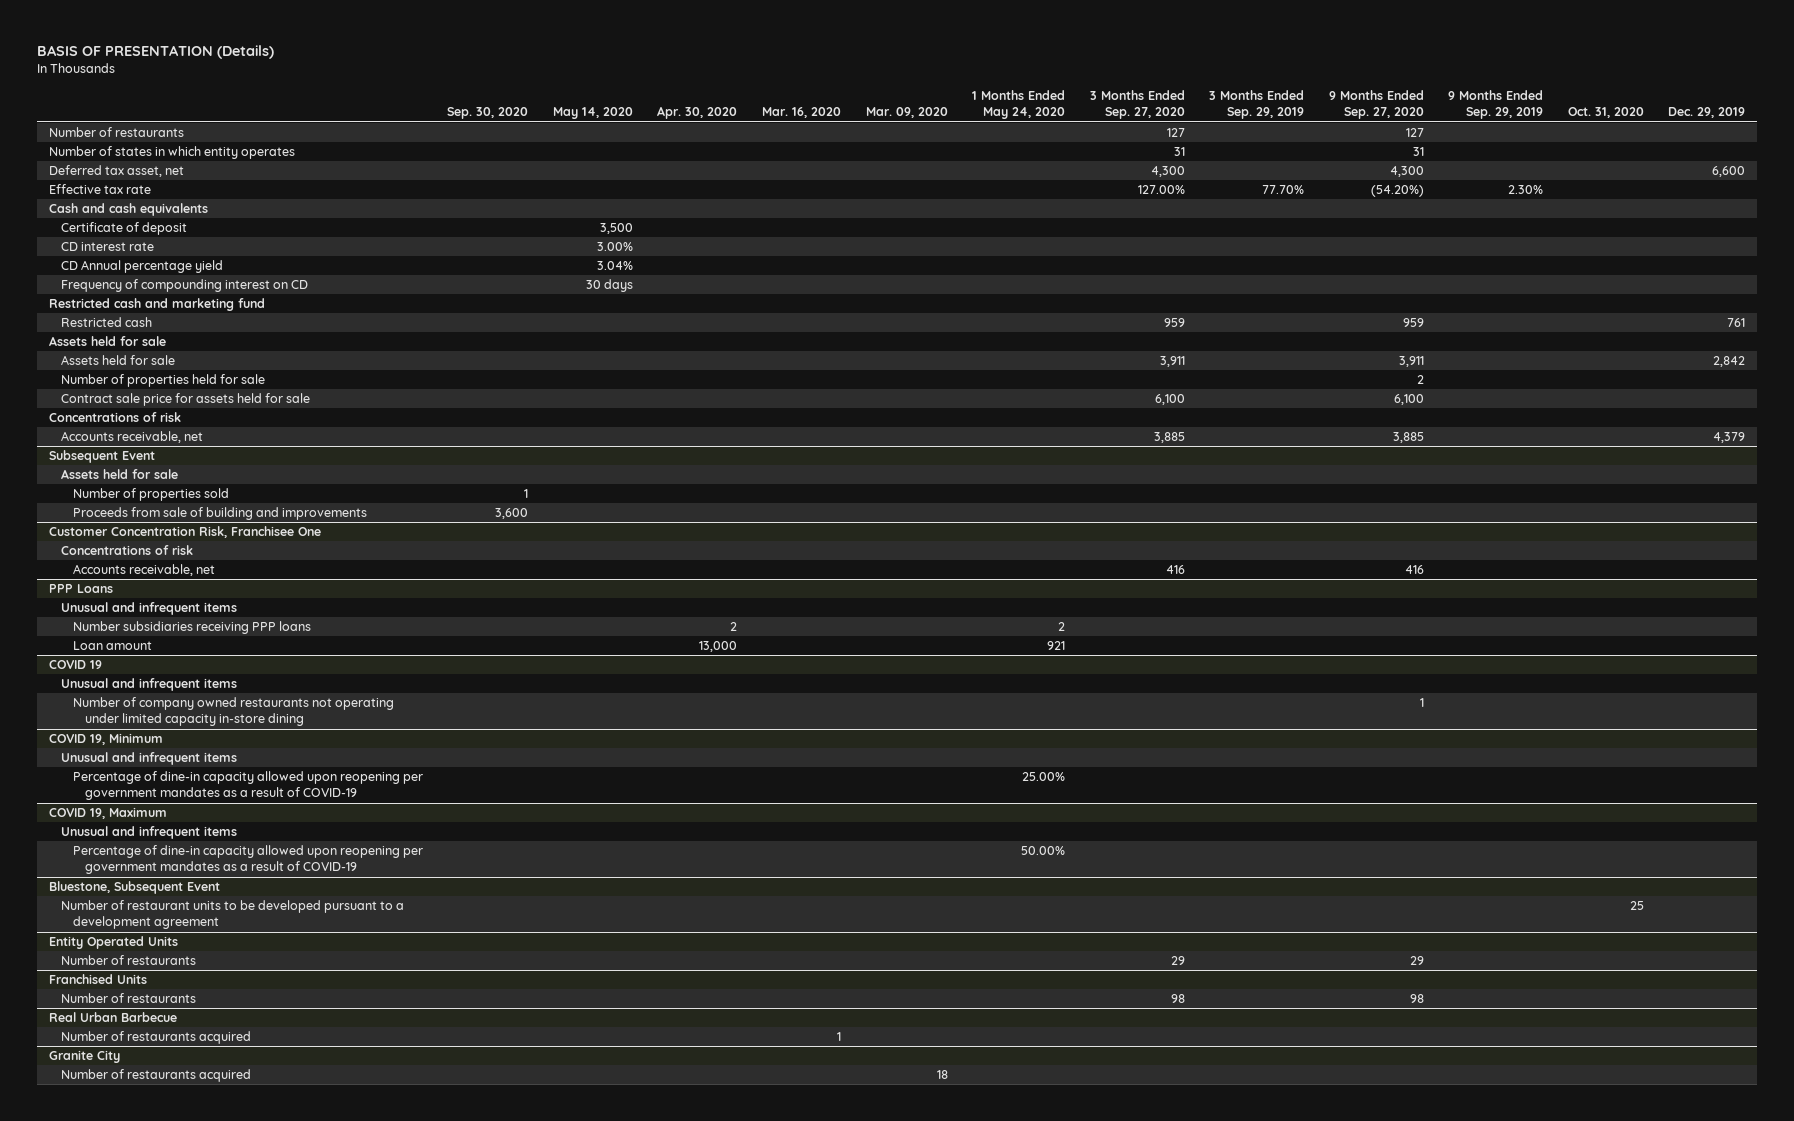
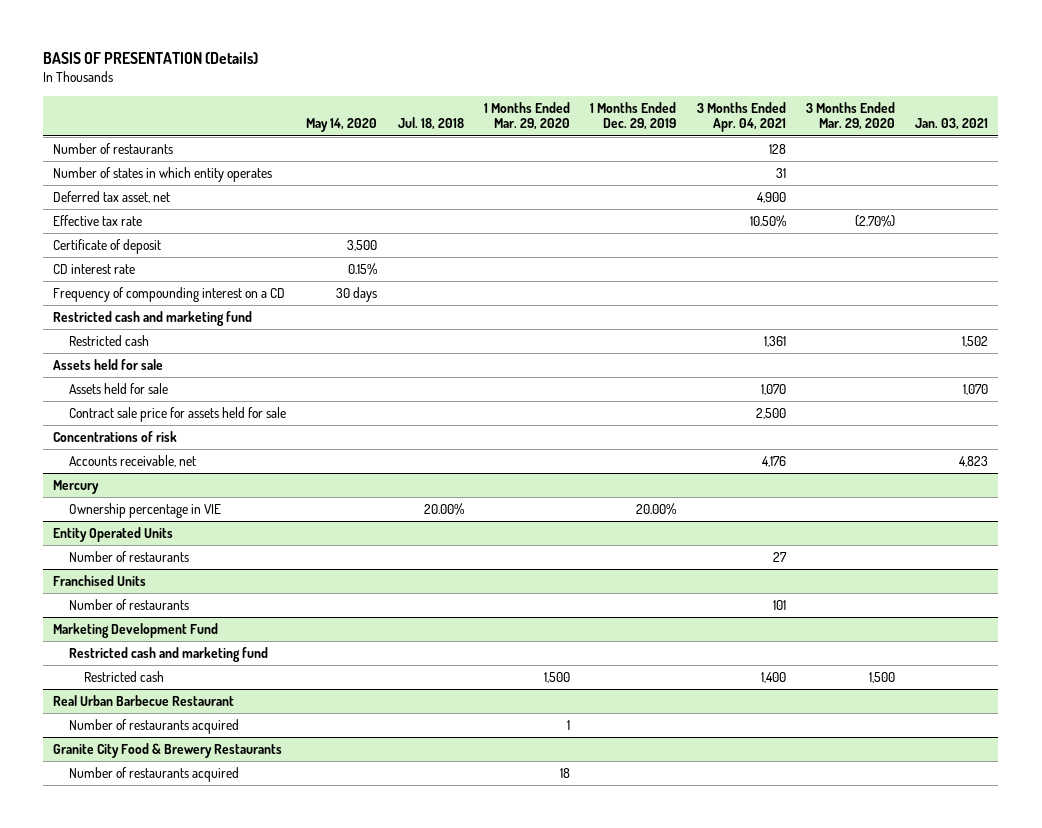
- | Sep. 30, 2020 | May 14, 2020 | Apr. 30, 2020 | Mar. 16, 2020 | Mar. 09, 2020 | 1 Months Ended May 24, 2020 | 3 Months Ended Sep. 27, 2020 | 3 Months Ended Sep. 29, 2019 | 9 Months Ended Sep. 27, 2020 | 9 Months Ended Sep. 29, 2019 | Oct. 31, 2020 | Dec. 29, 2019
+ | May 14, 2020 | Jul. 18, 2018 | 1 Months Ended Mar. 29, 2020 | 1 Months Ended Dec. 29, 2019 | 3 Months Ended Apr. 04, 2021 | 3 Months Ended Mar. 29, 2020 | Jan. 03, 2021
- Cash and cash equivalents
- CD interest rate | | 3.00% | | | | | | | | | |
- CD Annual percentage yield | | 3.04% | | | | | | | | | |
- Frequency of compounding interest on CD | | 30 days | | | | | | | | | |
+ CD interest rate | 0.15% | | | | | |
+ Frequency of compounding interest on a CD | 30 days | | | | | |
- Number of properties held for sale | | | | | | | | | 2 | | |
- Subsequent Event
- Assets held for sale
- Number of properties sold | 1 | | | | | | | | | | |
- Proceeds from sale of building and improvements | 3,600 | | | | | | | | | | |
- Customer Concentration Risk, Franchisee One
- Concentrations of risk
- Accounts receivable, net | | | | | | | 416 | | 416 | | |
- PPP Loans
- Unusual and infrequent items
- Number subsidiaries receiving PPP loans | | | 2 | | | 2 | | | | | |
- Loan amount | | | 13,000 | | | 921 | | | | | |
- COVID 19
- Unusual and infrequent items
- Number of company owned restaurants not operating under limited capacity in-store dining | | | | | | | | | 1 | | |
- COVID 19, Minimum
- Unusual and infrequent items
- Percentage of dine-in capacity allowed upon reopening per government mandates as a result of COVID-19 | | | | | | 25.00% | | | | | |
- COVID 19, Maximum
- Unusual and infrequent items
- Percentage of dine-in capacity allowed upon reopening per government mandates as a result of COVID-19 | | | | | | 50.00% | | | | | |
- Bluestone, Subsequent Event
- Number of restaurant units to be developed pursuant to a development agreement | | | | | | | | | | | 25 |
+ Mercury
+ Ownership percentage in VIE | | 20.00% | | 20.00% | | |
- Real Urban Barbecue
+ Marketing Development Fund
+ Restricted cash and marketing fund
+ Restricted cash | | | 1,500 | | 1,400 | 1,500 |
+ Real Urban Barbecue Restaurant
- Granite City
+ Granite City Food & Brewery Restaurants

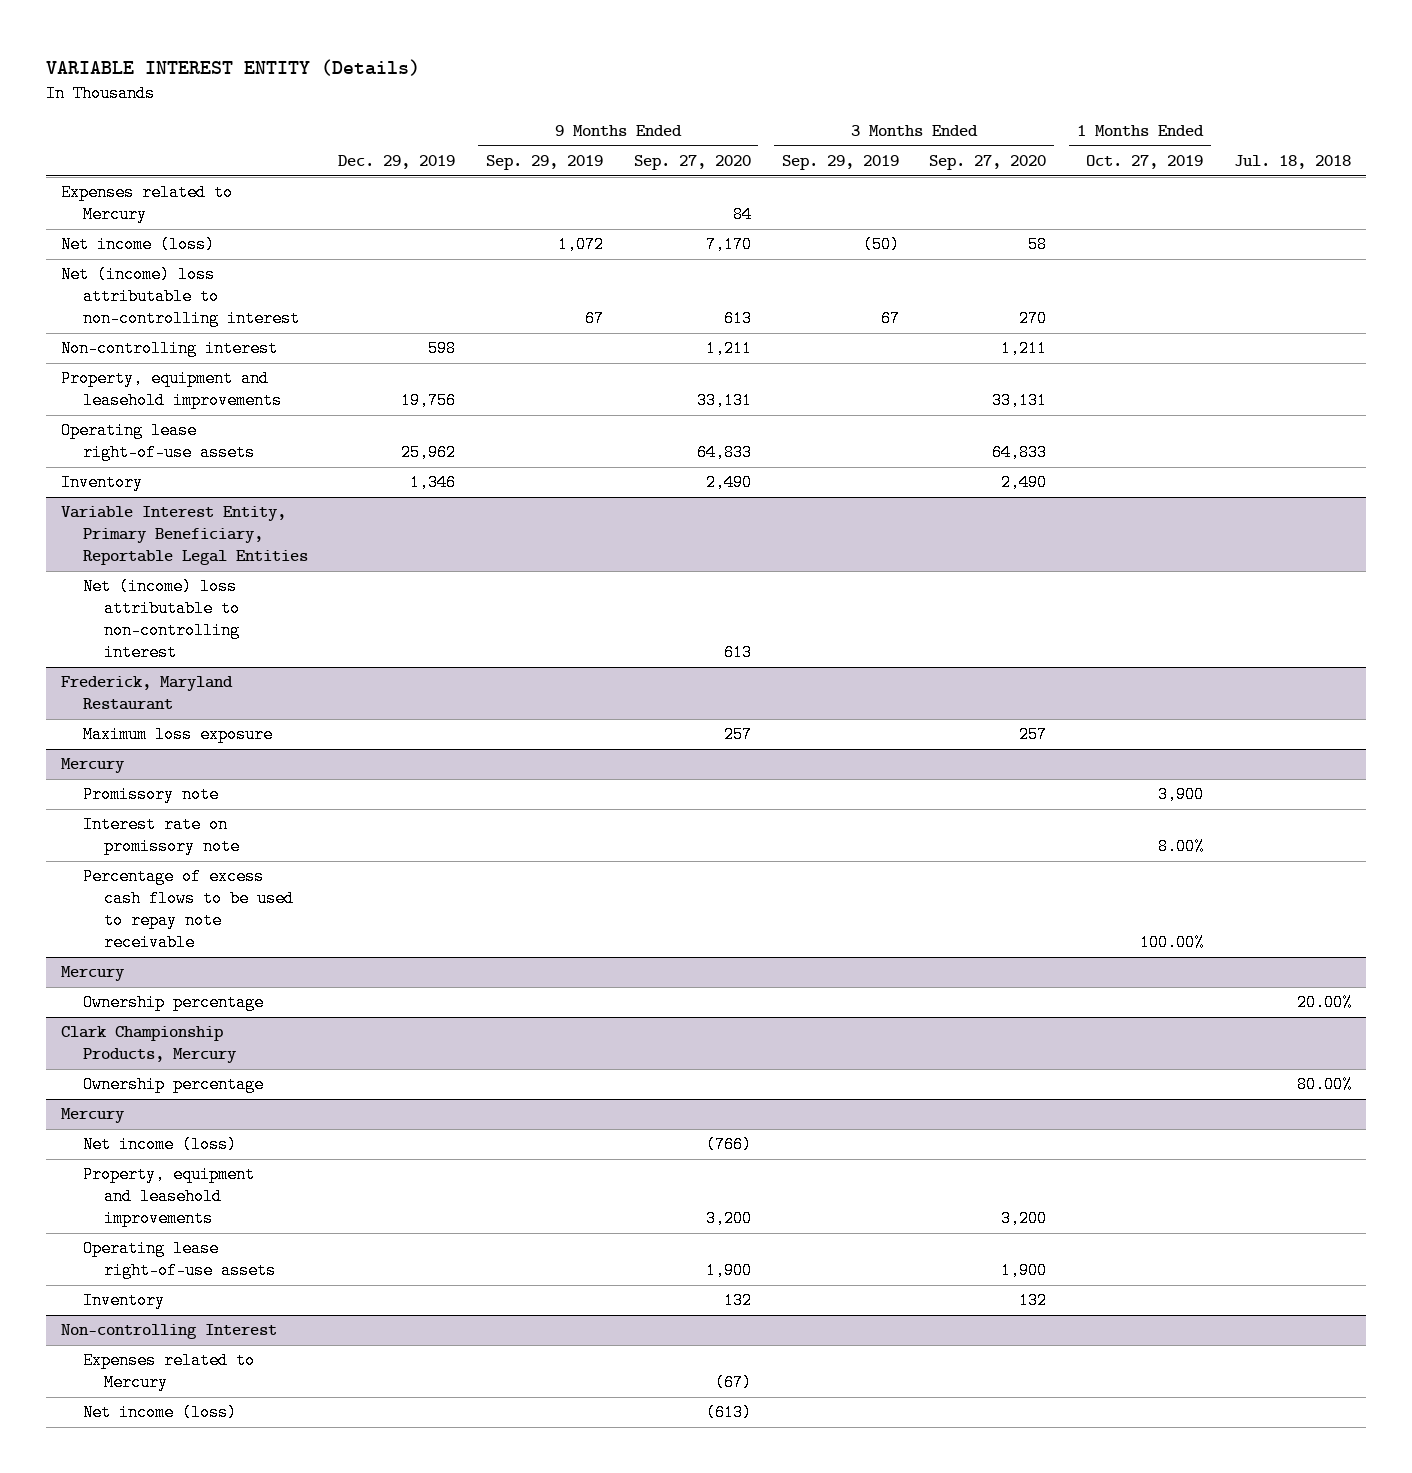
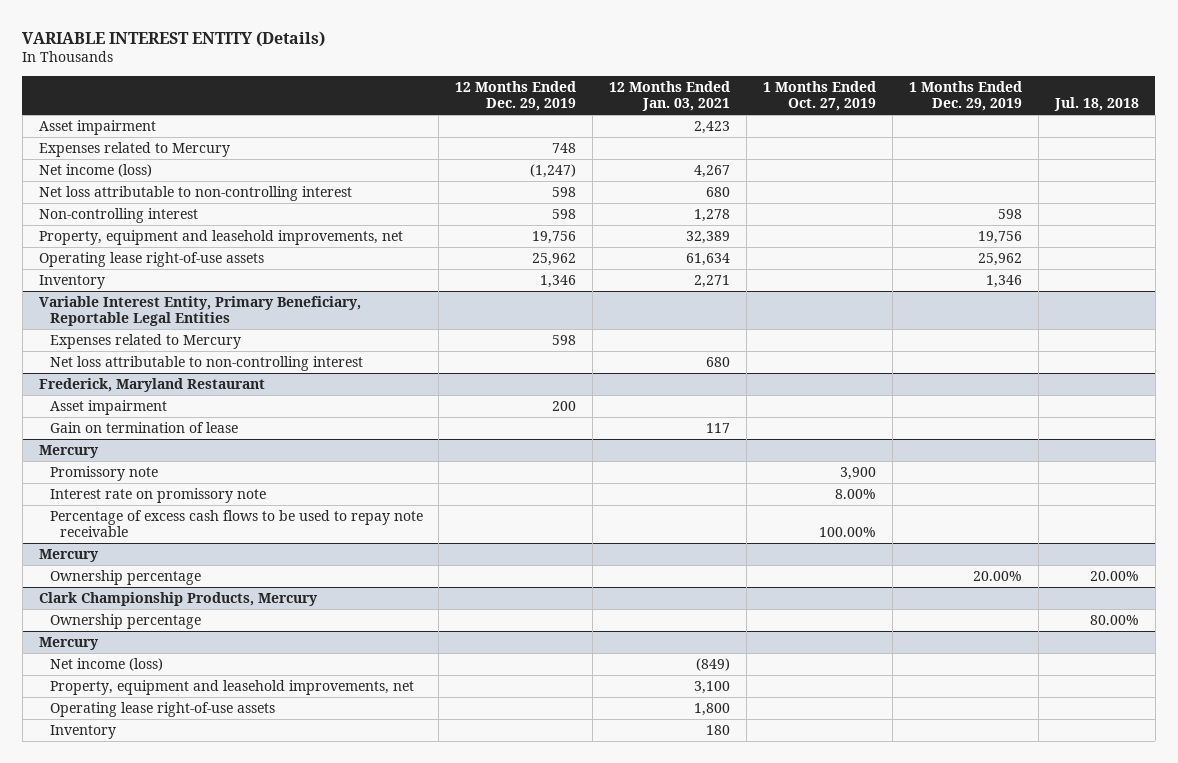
- | Dec. 29, 2019 | 9 Months Ended Sep. 29, 2019 | 9 Months Ended Sep. 27, 2020 | 3 Months Ended Sep. 29, 2019 | 3 Months Ended Sep. 27, 2020 | 1 Months Ended Oct. 27, 2019 | Jul. 18, 2018
+ | 12 Months Ended Dec. 29, 2019 | 12 Months Ended Jan. 03, 2021 | 1 Months Ended Oct. 27, 2019 | 1 Months Ended Dec. 29, 2019 | Jul. 18, 2018
+ Asset impairment | | 2,423 | | |
- Net (income) loss attributable to non-controlling interest | | 67 | 613 | 67 | 270 | |
+ Net loss attributable to non-controlling interest | 598 | 680 | | |
- Property, equipment and leasehold improvements | 19,756 | | 33,131 | | 33,131 | |
+ Property, equipment and leasehold improvements, net | 19,756 | 32,389 | | 19,756 |
@ Variable Interest Entity, Primary Beneficiary, Reportable Legal Entities
- Net (income) loss attributable to non-controlling interest | | | 613 | | | |
+ Expenses related to Mercury | 598 | | | |
+ Net loss attributable to non-controlling interest | | 680 | | |
@ Frederick, Maryland Restaurant
- Maximum loss exposure | | | 257 | | 257 | |
+ Asset impairment | 200 | | | |
+ Gain on termination of lease | | 117 | | |
@ Mercury
- Property, equipment and leasehold improvements | | | 3,200 | | 3,200 | |
+ Property, equipment and leasehold improvements, net | | 3,100 | | |
- Non-controlling Interest
- Expenses related to Mercury | | | (67) | | | |
- Net income (loss) | | | (613) | | | |

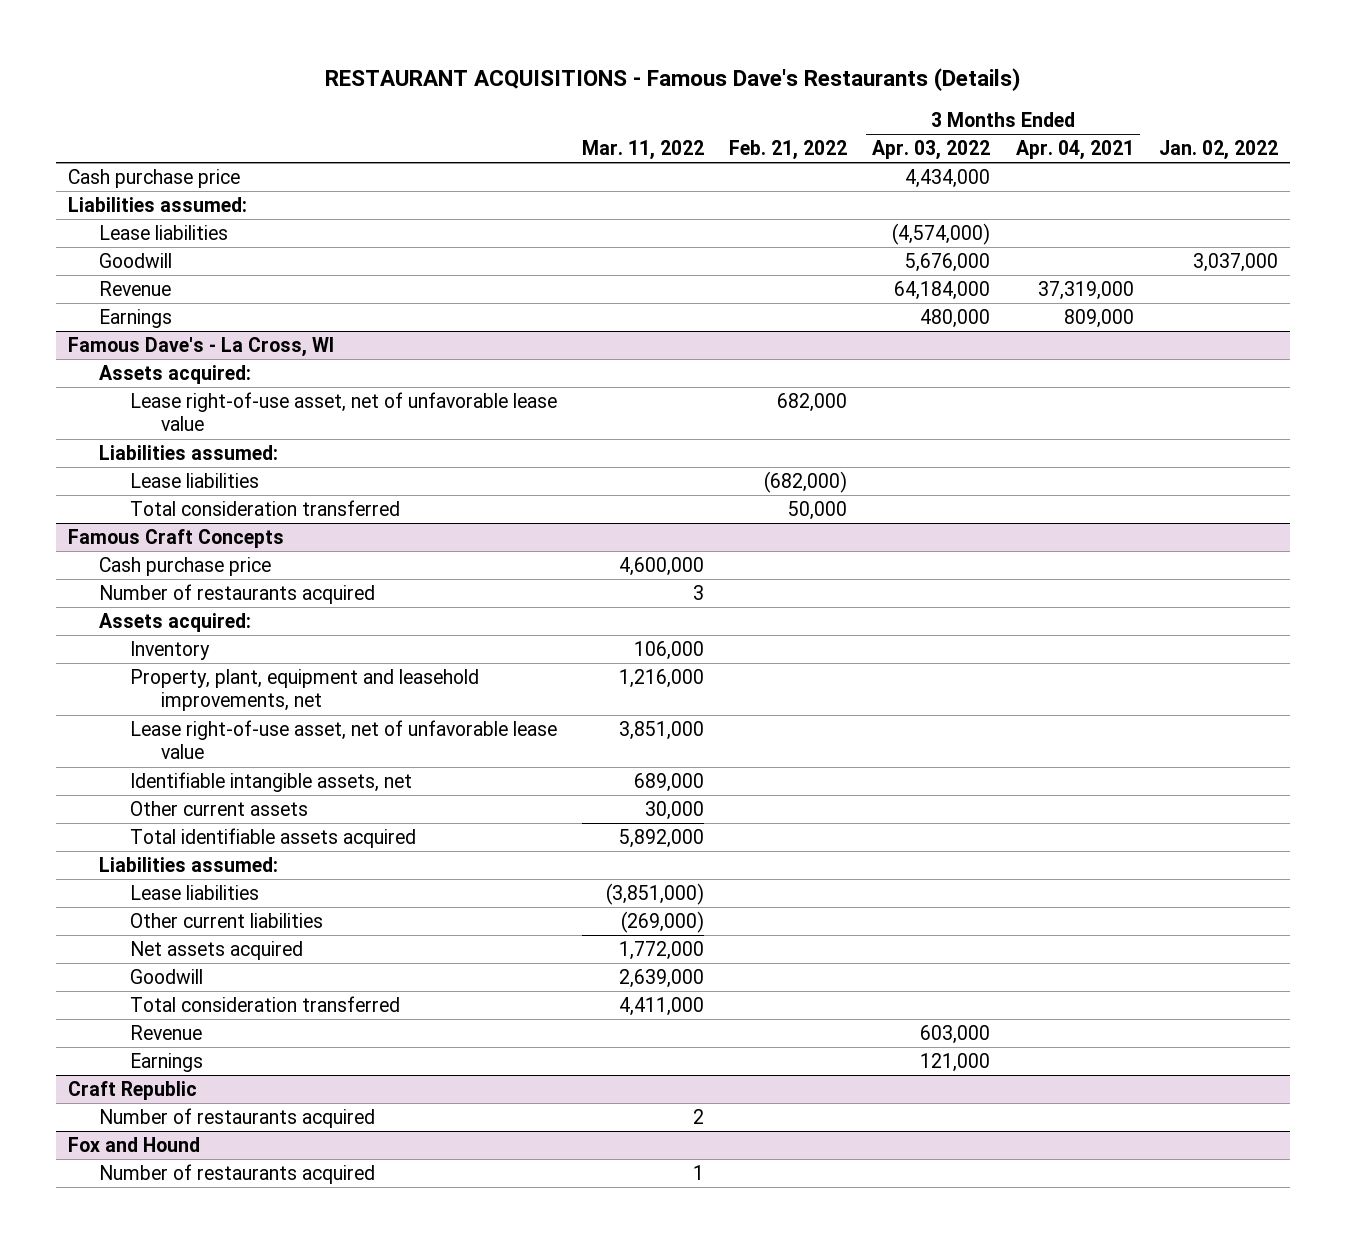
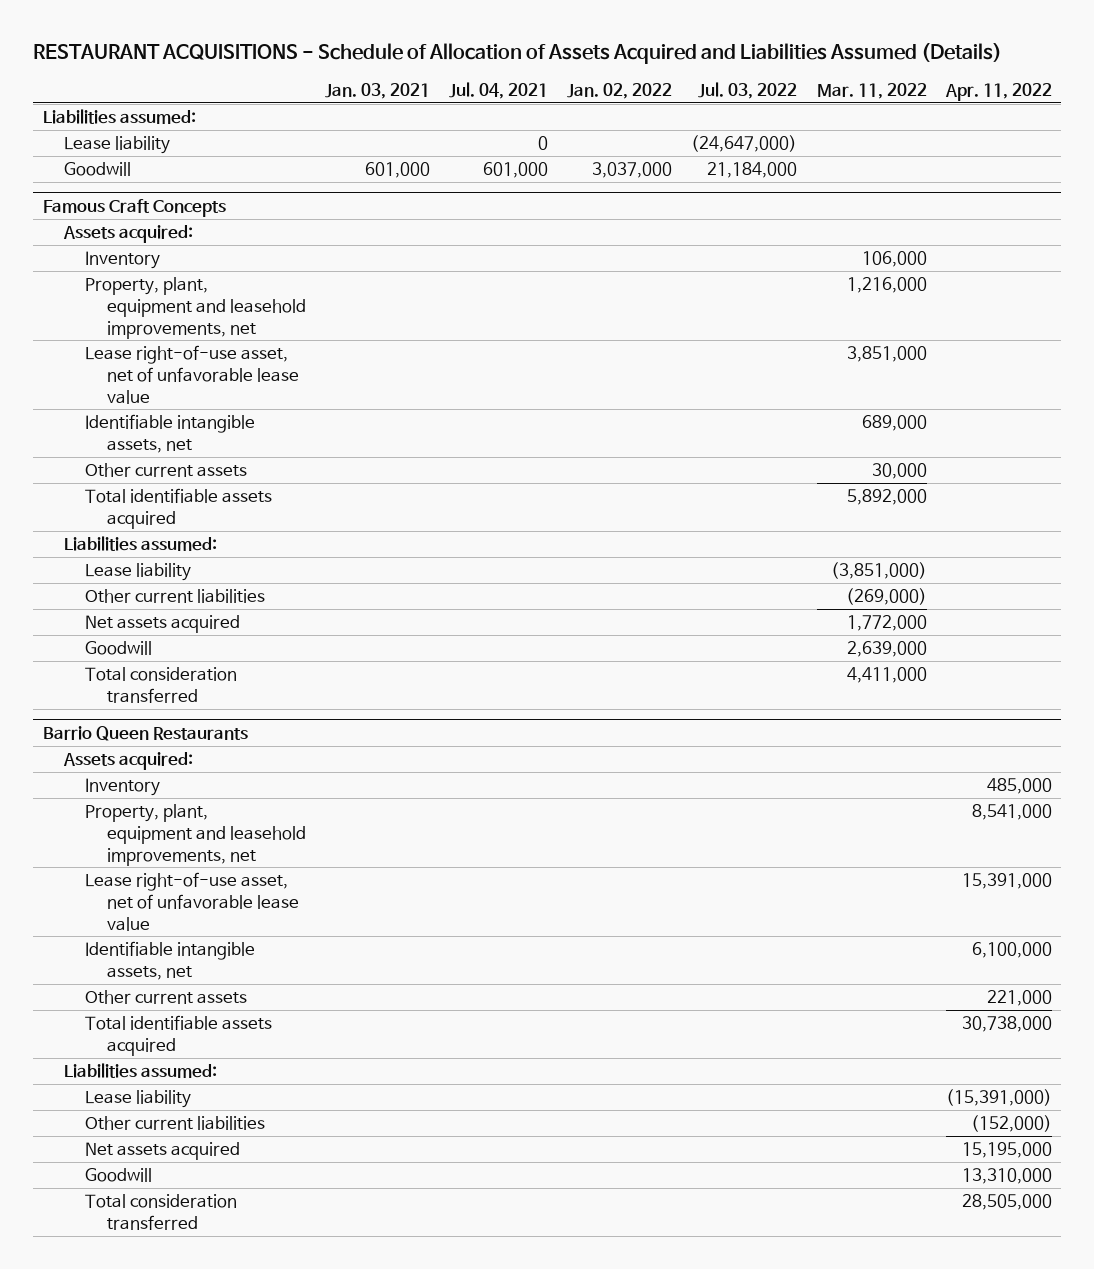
- RESTAURANT ACQUISITIONS - Famous Dave's Restaurants (Details)
+ RESTAURANT ACQUISITIONS - Schedule of Allocation of Assets Acquired and Liabilities Assumed (Details)
- | Mar. 11, 2022 | Feb. 21, 2022 | 3 Months Ended Apr. 03, 2022 | 3 Months Ended Apr. 04, 2021 | Jan. 02, 2022
+ | Jan. 03, 2021 | Jul. 04, 2021 | Jan. 02, 2022 | Jul. 03, 2022 | Mar. 11, 2022 | Apr. 11, 2022
- Cash purchase price | | | 4,434,000 | |
- Lease liabilities | | | (4,574,000) | |
+ Lease liability | | 0 | | (24,647,000) | |
- Revenue | | | 64,184,000 | 37,319,000 |
- Earnings | | | 480,000 | 809,000 |
- Famous Dave's - La Cross, WI
- Assets acquired:
- Lease right-of-use asset, net of unfavorable lease value | | 682,000 | | |
- Liabilities assumed:
- Lease liabilities | | (682,000) | | |
- Total consideration transferred | | 50,000 | | |
@ Famous Craft Concepts
- Cash purchase price | 4,600,000 | | | |
- Number of restaurants acquired | 3 | | | |
- Lease liabilities | (3,851,000) | | | |
+ Lease liability | | | | | (3,851,000) |
- Revenue | | | 603,000 | |
- Earnings | | | 121,000 | |
- Craft Republic
- Number of restaurants acquired | 2 | | | |
- Fox and Hound
- Number of restaurants acquired | 1 | | | |
+ Barrio Queen Restaurants
+ Assets acquired:
+ Inventory | | | | | | 485,000
+ Property, plant, equipment and leasehold improvements, net | | | | | | 8,541,000
+ Lease right-of-use asset, net of unfavorable lease value | | | | | | 15,391,000
+ Identifiable intangible assets, net | | | | | | 6,100,000
+ Other current assets | | | | | | 221,000
+ Total identifiable assets acquired | | | | | | 30,738,000
+ Liabilities assumed:
+ Lease liability | | | | | | (15,391,000)
+ Other current liabilities | | | | | | (152,000)
+ Net assets acquired | | | | | | 15,195,000
+ Goodwill | | | | | | 13,310,000
+ Total consideration transferred | | | | | | 28,505,000

